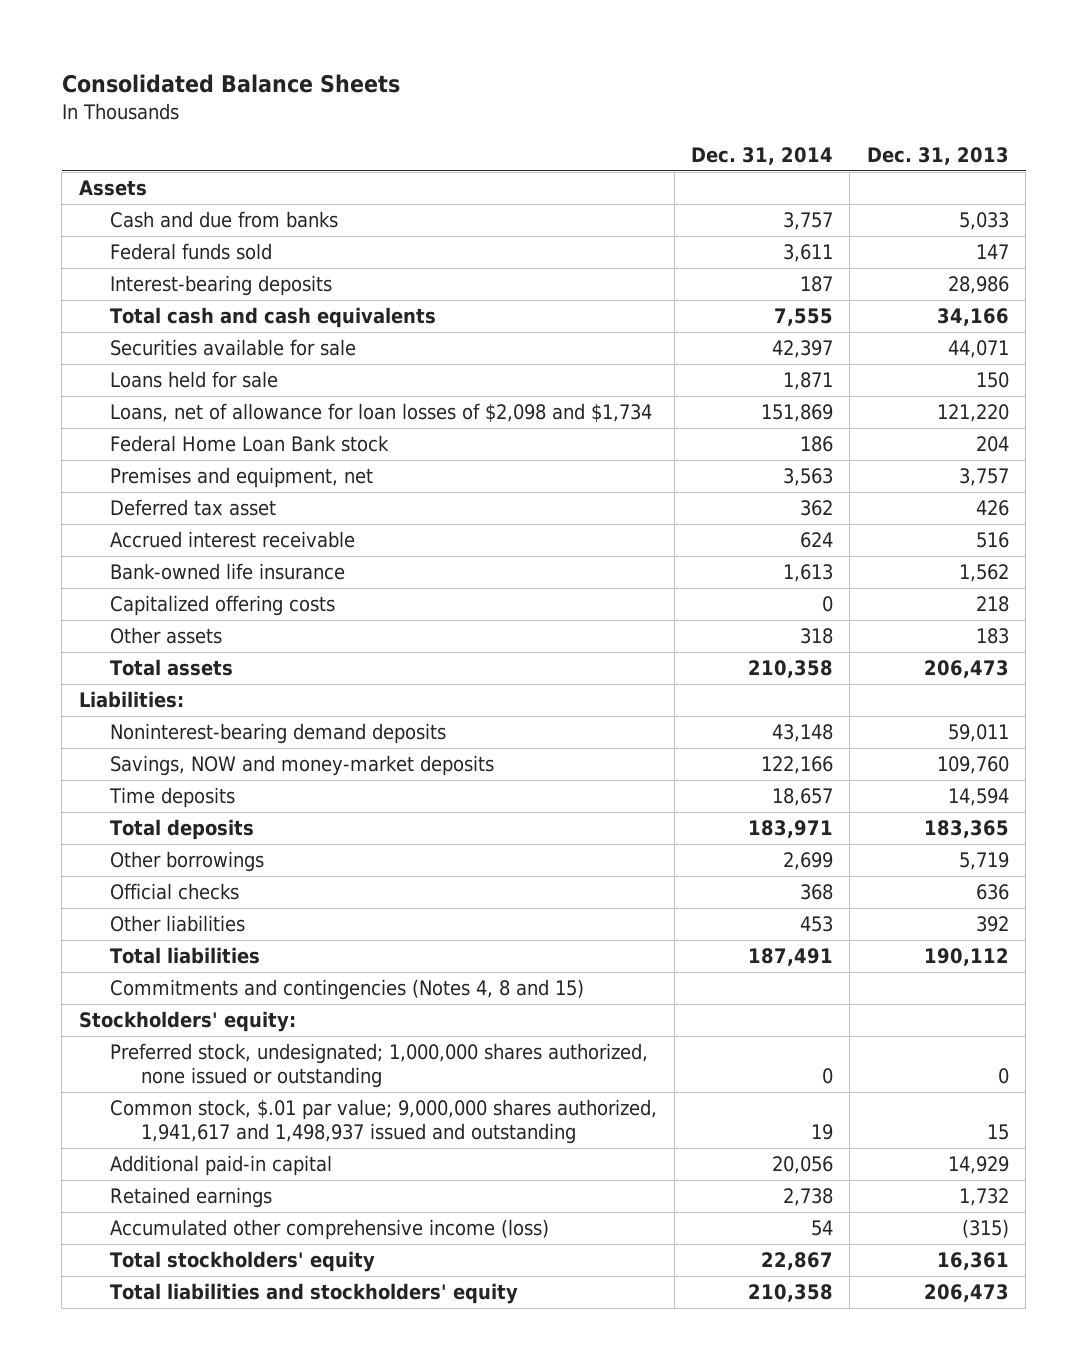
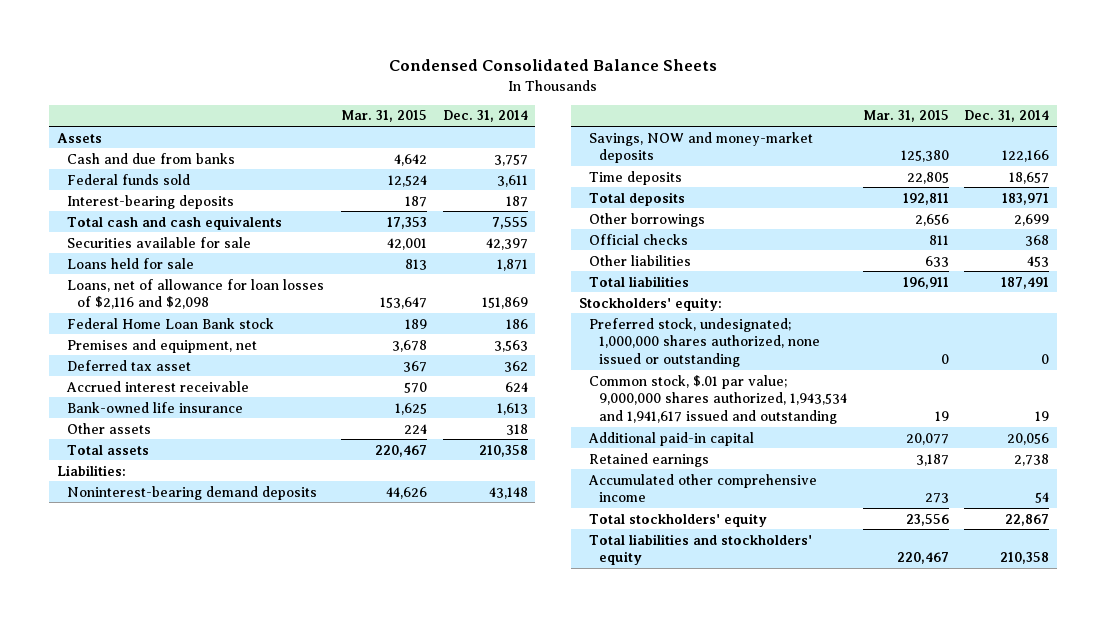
- Consolidated Balance Sheets
+ Condensed Consolidated Balance Sheets
- | Dec. 31, 2014 | Dec. 31, 2013
+ | Mar. 31, 2015 | Dec. 31, 2014
- Loans, net of allowance for loan losses of $2,098 and $1,734 | 151,869 | 121,220
+ Loans, net of allowance for loan losses of $2,116 and $2,098 | 153,647 | 151,869
- Capitalized offering costs | 0 | 218
- Commitments and contingencies (Notes 4, 8 and 15)
- Common stock, $.01 par value; 9,000,000 shares authorized, 1,941,617 and 1,498,937 issued and outstanding | 19 | 15
+ Common stock, $.01 par value; 9,000,000 shares authorized, 1,943,534 and 1,941,617 issued and outstanding | 19 | 19
- Accumulated other comprehensive income (loss) | 54 | (315)
+ Accumulated other comprehensive income | 273 | 54

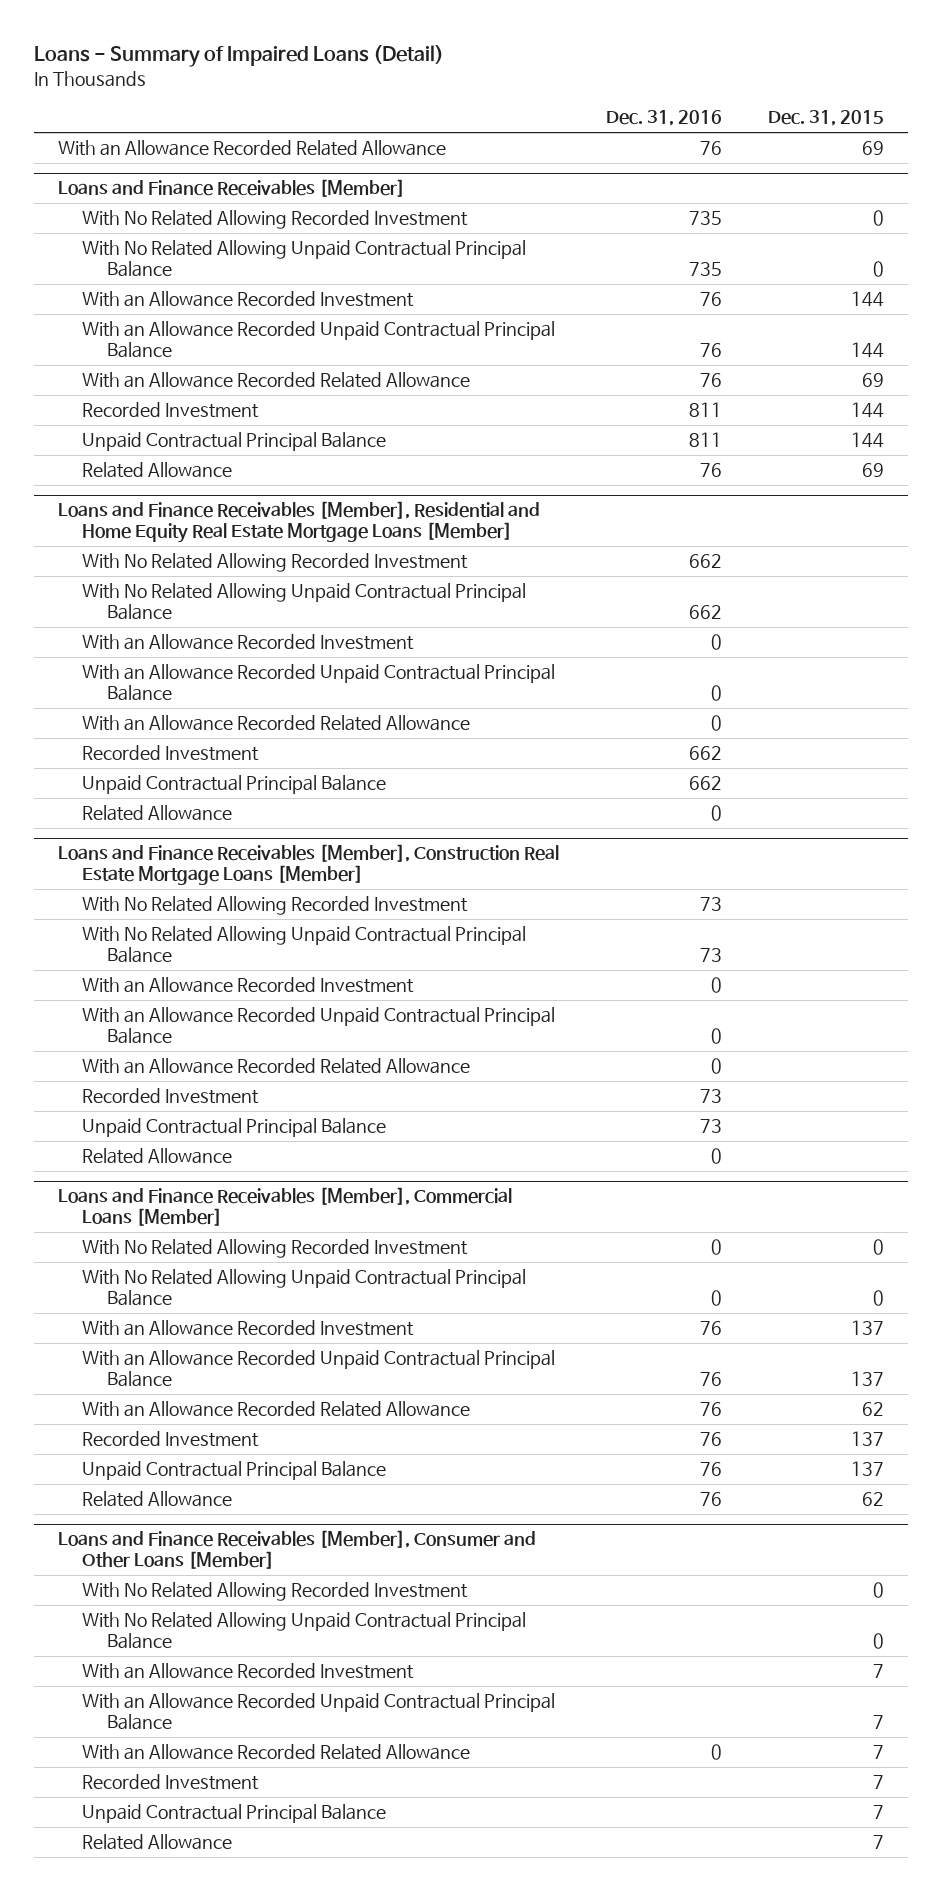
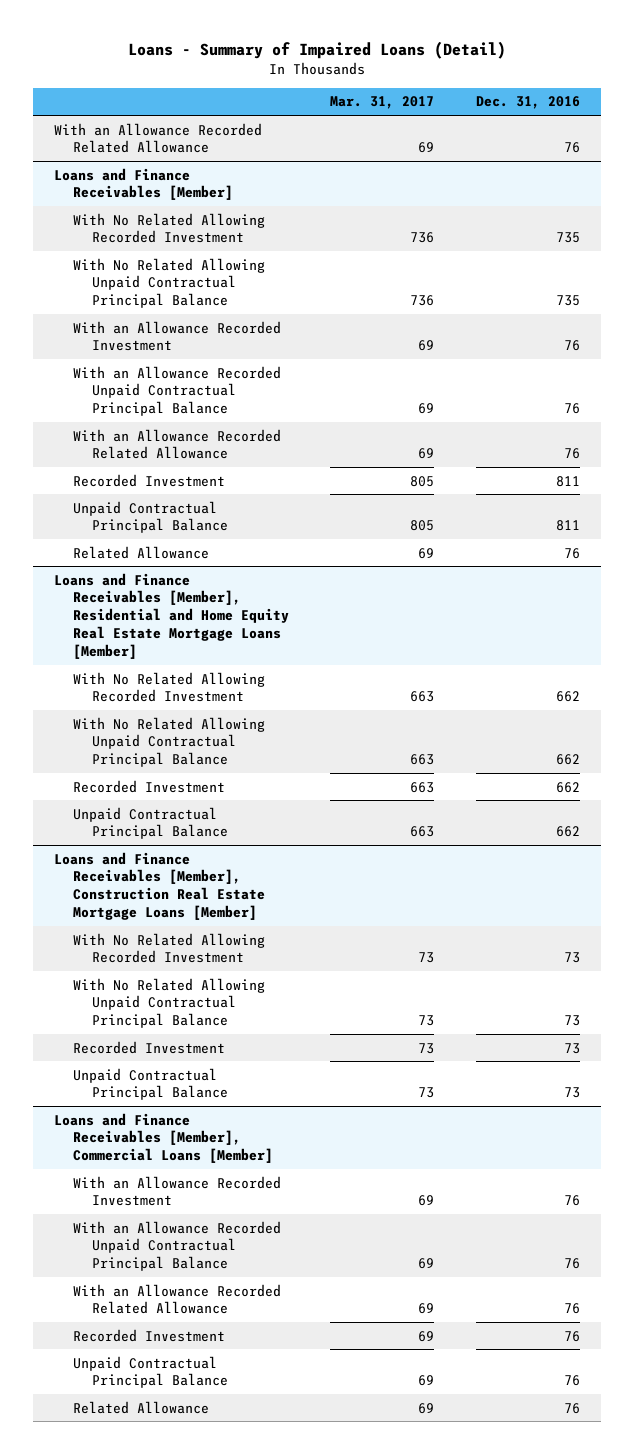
- | Dec. 31, 2016 | Dec. 31, 2015
+ | Mar. 31, 2017 | Dec. 31, 2016
@ Loans and Finance Receivables [Member], Residential and Home Equity Real Estate Mortgage Loans [Member]
- With an Allowance Recorded Investment | 0 |
- With an Allowance Recorded Unpaid Contractual Principal Balance | 0 |
- With an Allowance Recorded Related Allowance | 0 |
- Related Allowance | 0 |
@ Loans and Finance Receivables [Member], Construction Real Estate Mortgage Loans [Member]
- With an Allowance Recorded Investment | 0 |
- With an Allowance Recorded Unpaid Contractual Principal Balance | 0 |
- With an Allowance Recorded Related Allowance | 0 |
- Related Allowance | 0 |
@ Loans and Finance Receivables [Member], Commercial Loans [Member]
- With No Related Allowing Recorded Investment | 0 | 0
- With No Related Allowing Unpaid Contractual Principal Balance | 0 | 0
- Loans and Finance Receivables [Member], Consumer and Other Loans [Member]
- With No Related Allowing Recorded Investment | | 0
- With No Related Allowing Unpaid Contractual Principal Balance | | 0
- With an Allowance Recorded Investment | | 7
- With an Allowance Recorded Unpaid Contractual Principal Balance | | 7
- With an Allowance Recorded Related Allowance | 0 | 7
- Recorded Investment | | 7
- Unpaid Contractual Principal Balance | | 7
- Related Allowance | | 7

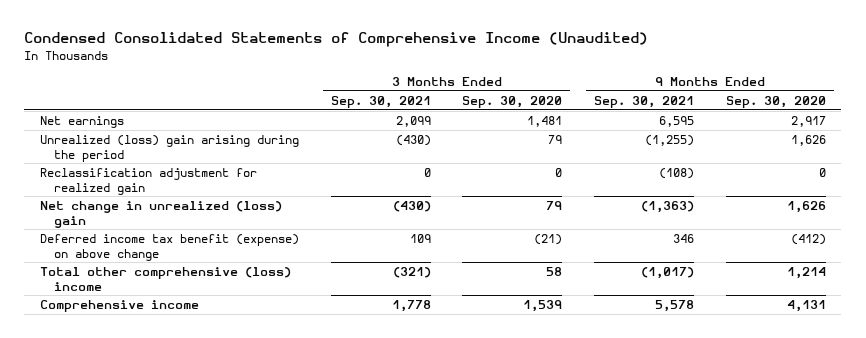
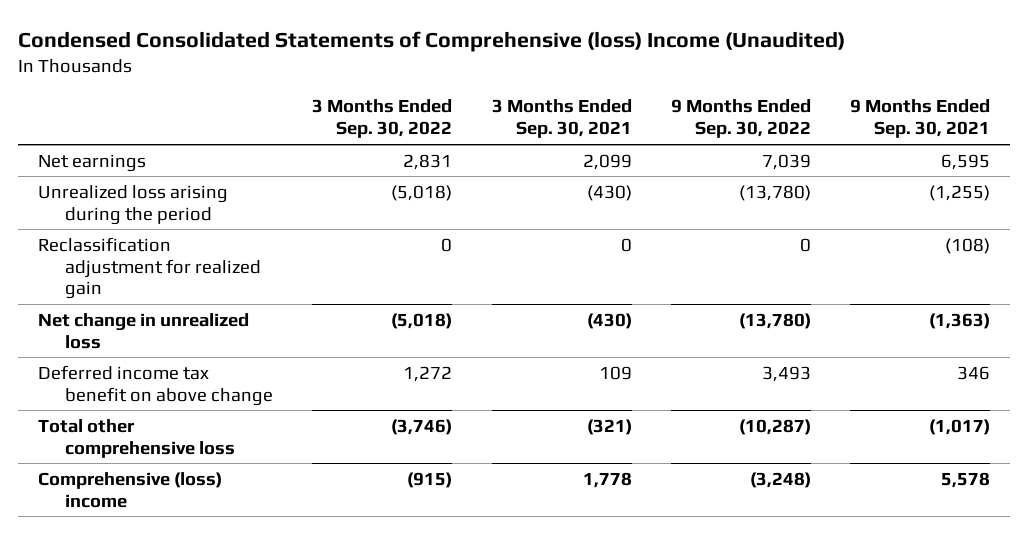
- Condensed Consolidated Statements of Comprehensive Income (Unaudited)
+ Condensed Consolidated Statements of Comprehensive (loss) Income (Unaudited)
- | 3 Months Ended Sep. 30, 2021 | 3 Months Ended Sep. 30, 2020 | 9 Months Ended Sep. 30, 2021 | 9 Months Ended Sep. 30, 2020
+ | 3 Months Ended Sep. 30, 2022 | 3 Months Ended Sep. 30, 2021 | 9 Months Ended Sep. 30, 2022 | 9 Months Ended Sep. 30, 2021
- Unrealized (loss) gain arising during the period | (430) | 79 | (1,255) | 1,626
+ Unrealized loss arising during the period | (5,018) | (430) | (13,780) | (1,255)
- Net change in unrealized (loss) gain | (430) | 79 | (1,363) | 1,626
- Deferred income tax benefit (expense) on above change | 109 | (21) | 346 | (412)
- Total other comprehensive (loss) income | (321) | 58 | (1,017) | 1,214
- Comprehensive income | 1,778 | 1,539 | 5,578 | 4,131
+ Net change in unrealized loss | (5,018) | (430) | (13,780) | (1,363)
+ Deferred income tax benefit on above change | 1,272 | 109 | 3,493 | 346
+ Total other comprehensive loss | (3,746) | (321) | (10,287) | (1,017)
+ Comprehensive (loss) income | (915) | 1,778 | (3,248) | 5,578

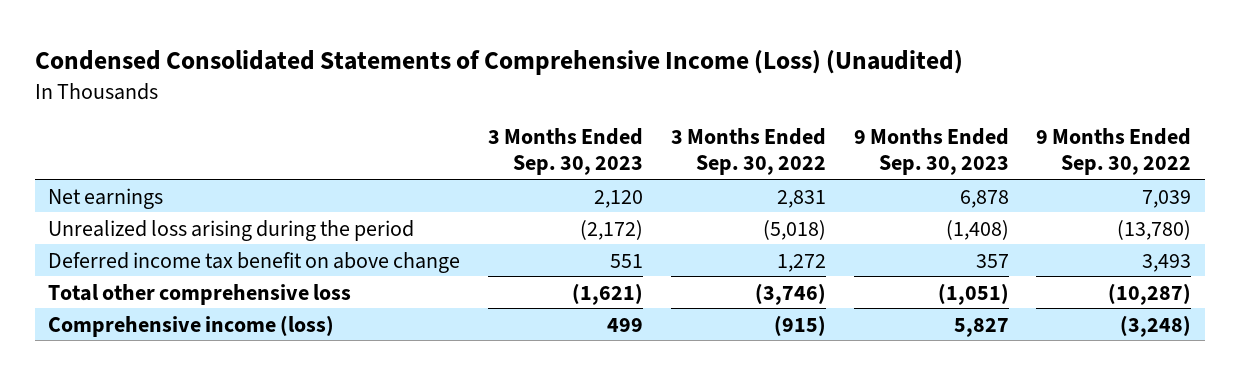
- Condensed Consolidated Statements of Comprehensive (loss) Income (Unaudited)
+ Condensed Consolidated Statements of Comprehensive Income (Loss) (Unaudited)
- | 3 Months Ended Sep. 30, 2022 | 3 Months Ended Sep. 30, 2021 | 9 Months Ended Sep. 30, 2022 | 9 Months Ended Sep. 30, 2021
+ | 3 Months Ended Sep. 30, 2023 | 3 Months Ended Sep. 30, 2022 | 9 Months Ended Sep. 30, 2023 | 9 Months Ended Sep. 30, 2022
- Reclassification adjustment for realized gain | 0 | 0 | 0 | (108)
- Net change in unrealized loss | (5,018) | (430) | (13,780) | (1,363)
- Comprehensive (loss) income | (915) | 1,778 | (3,248) | 5,578
+ Comprehensive income (loss) | 499 | (915) | 5,827 | (3,248)

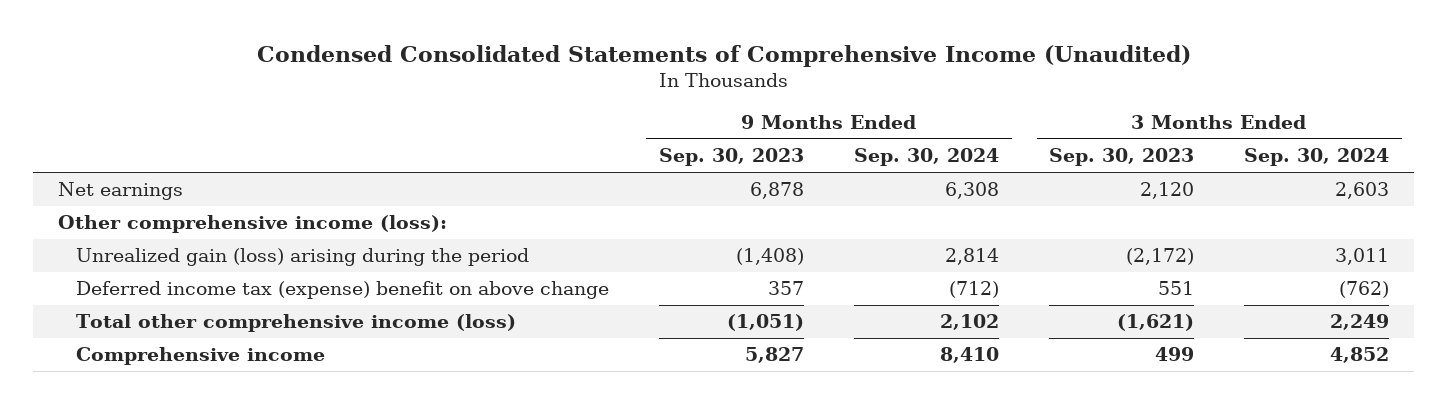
- Condensed Consolidated Statements of Comprehensive Income (Loss) (Unaudited)
+ Condensed Consolidated Statements of Comprehensive Income (Unaudited)
- | 3 Months Ended Sep. 30, 2023 | 3 Months Ended Sep. 30, 2022 | 9 Months Ended Sep. 30, 2023 | 9 Months Ended Sep. 30, 2022
+ | 9 Months Ended Sep. 30, 2023 | 9 Months Ended Sep. 30, 2024 | 3 Months Ended Sep. 30, 2023 | 3 Months Ended Sep. 30, 2024
- Unrealized loss arising during the period | (2,172) | (5,018) | (1,408) | (13,780)
- Deferred income tax benefit on above change | 551 | 1,272 | 357 | 3,493
- Total other comprehensive loss | (1,621) | (3,746) | (1,051) | (10,287)
- Comprehensive income (loss) | 499 | (915) | 5,827 | (3,248)
+ Other comprehensive income (loss):
+ Unrealized gain (loss) arising during the period | (1,408) | 2,814 | (2,172) | 3,011
+ Deferred income tax (expense) benefit on above change | 357 | (712) | 551 | (762)
+ Total other comprehensive income (loss) | (1,051) | 2,102 | (1,621) | 2,249
+ Comprehensive income | 5,827 | 8,410 | 499 | 4,852

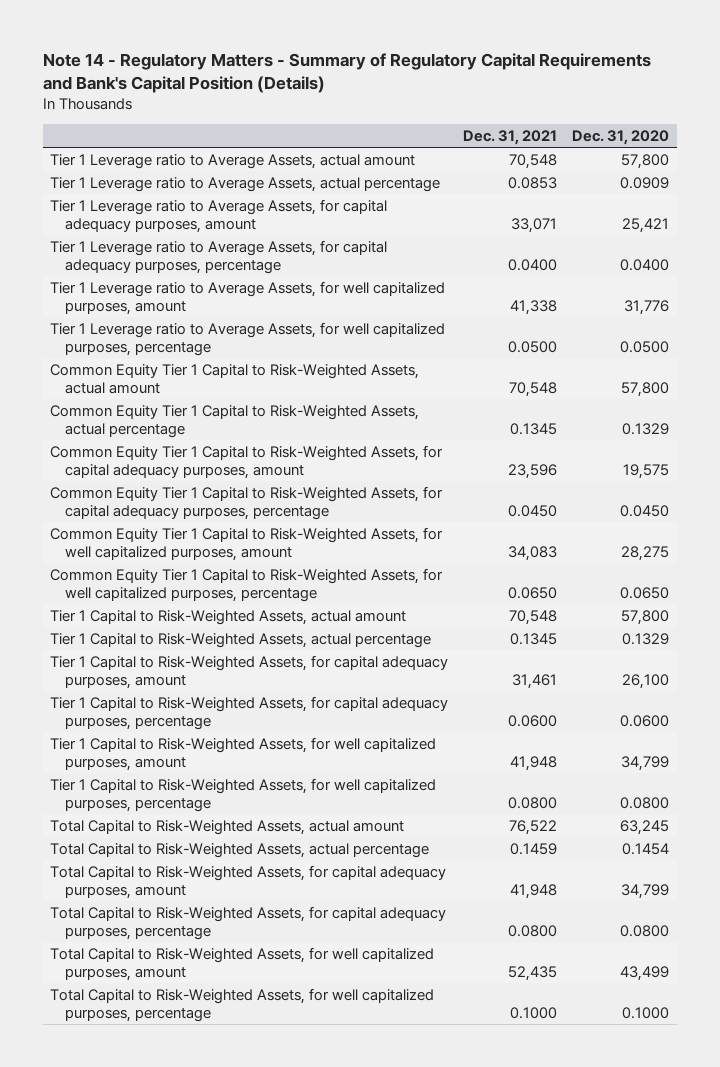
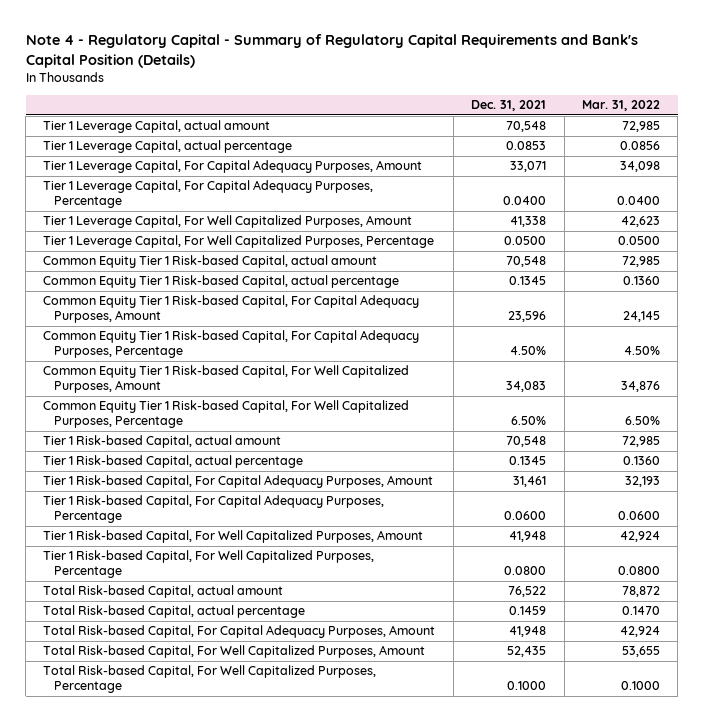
- Note 14 - Regulatory Matters - Summary of Regulatory Capital Requirements and Bank's Capital Position (Details)
+ Note 4 - Regulatory Capital - Summary of Regulatory Capital Requirements and Bank's Capital Position (Details)
- | Dec. 31, 2021 | Dec. 31, 2020
+ | Dec. 31, 2021 | Mar. 31, 2022
- Tier 1 Leverage ratio to Average Assets, actual amount | 70,548 | 57,800
- Tier 1 Leverage ratio to Average Assets, actual percentage | 0.0853 | 0.0909
- Tier 1 Leverage ratio to Average Assets, for capital adequacy purposes, amount | 33,071 | 25,421
- Tier 1 Leverage ratio to Average Assets, for capital adequacy purposes, percentage | 0.0400 | 0.0400
- Tier 1 Leverage ratio to Average Assets, for well capitalized purposes, amount | 41,338 | 31,776
- Tier 1 Leverage ratio to Average Assets, for well capitalized purposes, percentage | 0.0500 | 0.0500
- Common Equity Tier 1 Capital to Risk-Weighted Assets, actual amount | 70,548 | 57,800
- Common Equity Tier 1 Capital to Risk-Weighted Assets, actual percentage | 0.1345 | 0.1329
- Common Equity Tier 1 Capital to Risk-Weighted Assets, for capital adequacy purposes, amount | 23,596 | 19,575
- Common Equity Tier 1 Capital to Risk-Weighted Assets, for capital adequacy purposes, percentage | 0.0450 | 0.0450
- Common Equity Tier 1 Capital to Risk-Weighted Assets, for well capitalized purposes, amount | 34,083 | 28,275
- Common Equity Tier 1 Capital to Risk-Weighted Assets, for well capitalized purposes, percentage | 0.0650 | 0.0650
- Tier 1 Capital to Risk-Weighted Assets, actual amount | 70,548 | 57,800
- Tier 1 Capital to Risk-Weighted Assets, actual percentage | 0.1345 | 0.1329
- Tier 1 Capital to Risk-Weighted Assets, for capital adequacy purposes, amount | 31,461 | 26,100
- Tier 1 Capital to Risk-Weighted Assets, for capital adequacy purposes, percentage | 0.0600 | 0.0600
- Tier 1 Capital to Risk-Weighted Assets, for well capitalized purposes, amount | 41,948 | 34,799
- Tier 1 Capital to Risk-Weighted Assets, for well capitalized purposes, percentage | 0.0800 | 0.0800
- Total Capital to Risk-Weighted Assets, actual amount | 76,522 | 63,245
- Total Capital to Risk-Weighted Assets, actual percentage | 0.1459 | 0.1454
- Total Capital to Risk-Weighted Assets, for capital adequacy purposes, amount | 41,948 | 34,799
- Total Capital to Risk-Weighted Assets, for capital adequacy purposes, percentage | 0.0800 | 0.0800
- Total Capital to Risk-Weighted Assets, for well capitalized purposes, amount | 52,435 | 43,499
- Total Capital to Risk-Weighted Assets, for well capitalized purposes, percentage | 0.1000 | 0.1000
+ Tier 1 Leverage Capital, actual amount | 70,548 | 72,985
+ Tier 1 Leverage Capital, actual percentage | 0.0853 | 0.0856
+ Tier 1 Leverage Capital, For Capital Adequacy Purposes, Amount | 33,071 | 34,098
+ Tier 1 Leverage Capital, For Capital Adequacy Purposes, Percentage | 0.0400 | 0.0400
+ Tier 1 Leverage Capital, For Well Capitalized Purposes, Amount | 41,338 | 42,623
+ Tier 1 Leverage Capital, For Well Capitalized Purposes, Percentage | 0.0500 | 0.0500
+ Common Equity Tier 1 Risk-based Capital, actual amount | 70,548 | 72,985
+ Common Equity Tier 1 Risk-based Capital, actual percentage | 0.1345 | 0.1360
+ Common Equity Tier 1 Risk-based Capital, For Capital Adequacy Purposes, Amount | 23,596 | 24,145
+ Common Equity Tier 1 Risk-based Capital, For Capital Adequacy Purposes, Percentage | 4.50% | 4.50%
+ Common Equity Tier 1 Risk-based Capital, For Well Capitalized Purposes, Amount | 34,083 | 34,876
+ Common Equity Tier 1 Risk-based Capital, For Well Capitalized Purposes, Percentage | 6.50% | 6.50%
+ Tier 1 Risk-based Capital, actual amount | 70,548 | 72,985
+ Tier 1 Risk-based Capital, actual percentage | 0.1345 | 0.1360
+ Tier 1 Risk-based Capital, For Capital Adequacy Purposes, Amount | 31,461 | 32,193
+ Tier 1 Risk-based Capital, For Capital Adequacy Purposes, Percentage | 0.0600 | 0.0600
+ Tier 1 Risk-based Capital, For Well Capitalized Purposes, Amount | 41,948 | 42,924
+ Tier 1 Risk-based Capital, For Well Capitalized Purposes, Percentage | 0.0800 | 0.0800
+ Total Risk-based Capital, actual amount | 76,522 | 78,872
+ Total Risk-based Capital, actual percentage | 0.1459 | 0.1470
+ Total Risk-based Capital, For Capital Adequacy Purposes, Amount | 41,948 | 42,924
+ Total Risk-based Capital, For Well Capitalized Purposes, Amount | 52,435 | 53,655
+ Total Risk-based Capital, For Well Capitalized Purposes, Percentage | 0.1000 | 0.1000

